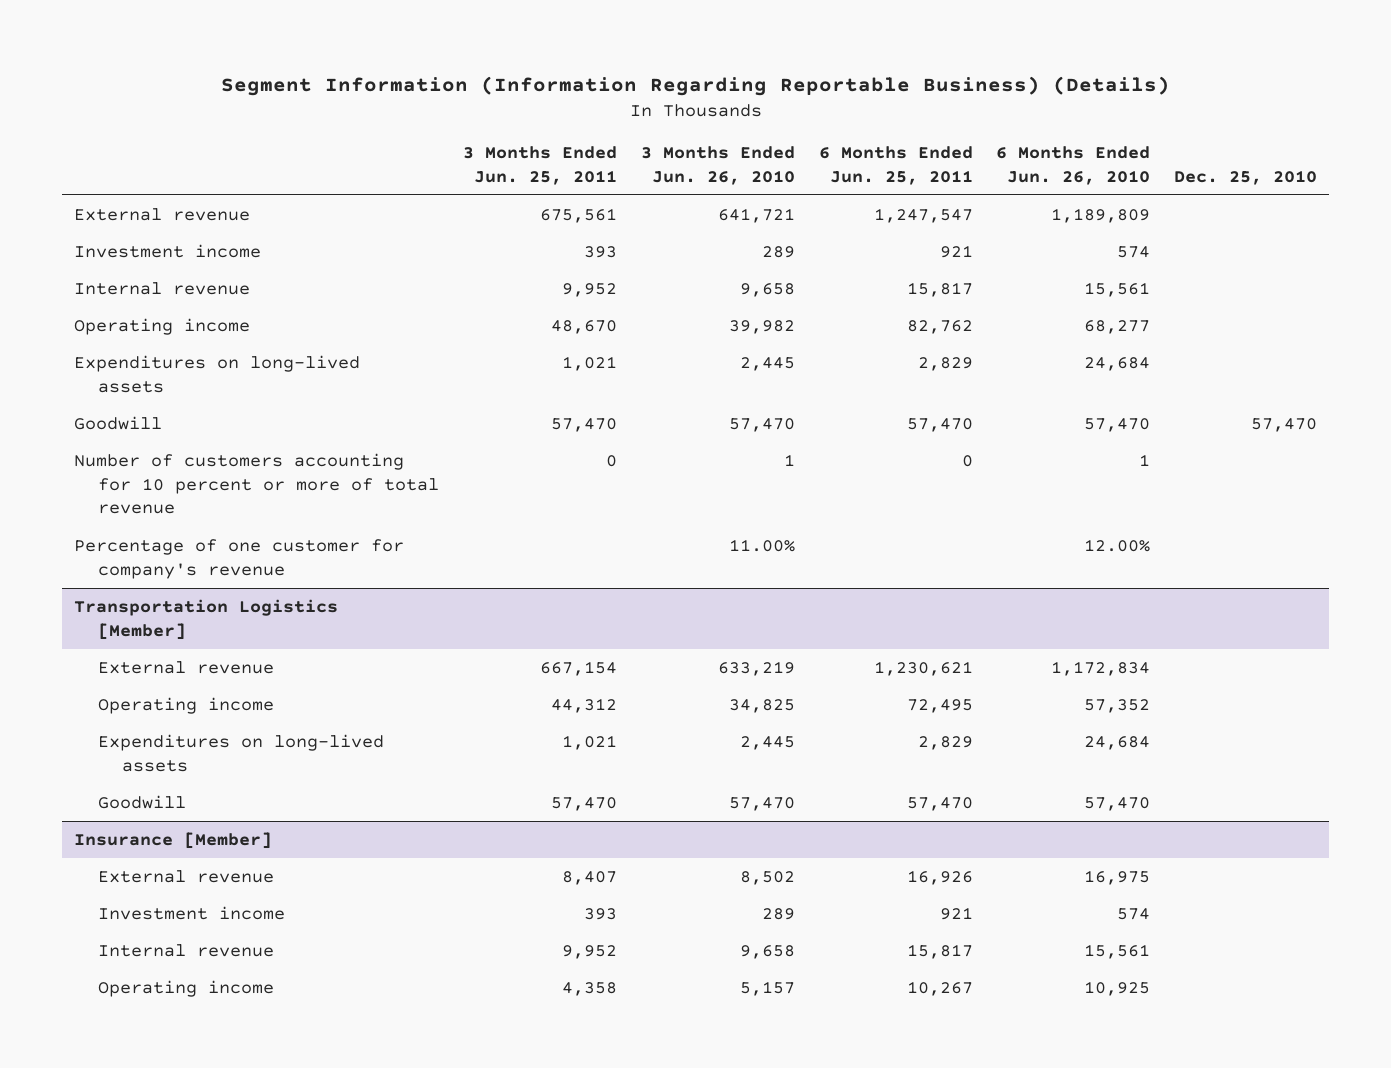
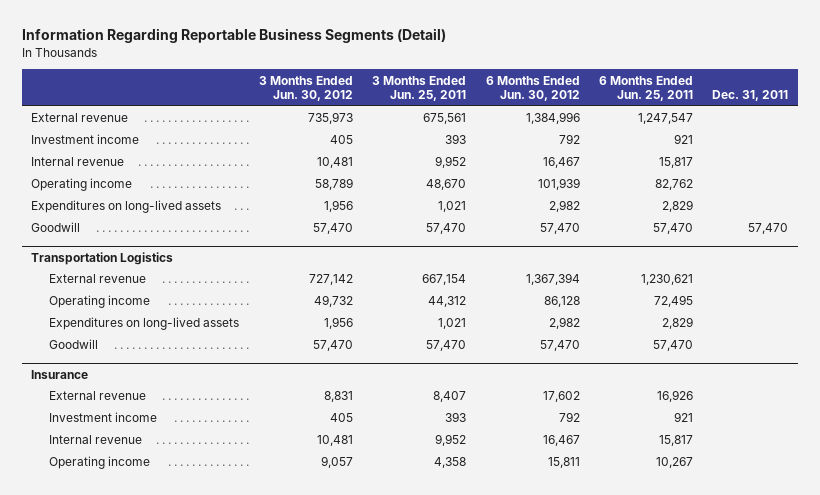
- Segment Information (Information Regarding Reportable Business) (Details)
+ Information Regarding Reportable Business Segments (Detail)
- | 3 Months Ended Jun. 25, 2011 | 3 Months Ended Jun. 26, 2010 | 6 Months Ended Jun. 25, 2011 | 6 Months Ended Jun. 26, 2010 | Dec. 25, 2010
+ | 3 Months Ended Jun. 30, 2012 | 3 Months Ended Jun. 25, 2011 | 6 Months Ended Jun. 30, 2012 | 6 Months Ended Jun. 25, 2011 | Dec. 31, 2011
- Number of customers accounting for 10 percent or more of total revenue | 0 | 1 | 0 | 1 |
- Percentage of one customer for company's revenue | | 11.00% | | 12.00% |
- Transportation Logistics [Member]
+ Transportation Logistics
- Insurance [Member]
+ Insurance

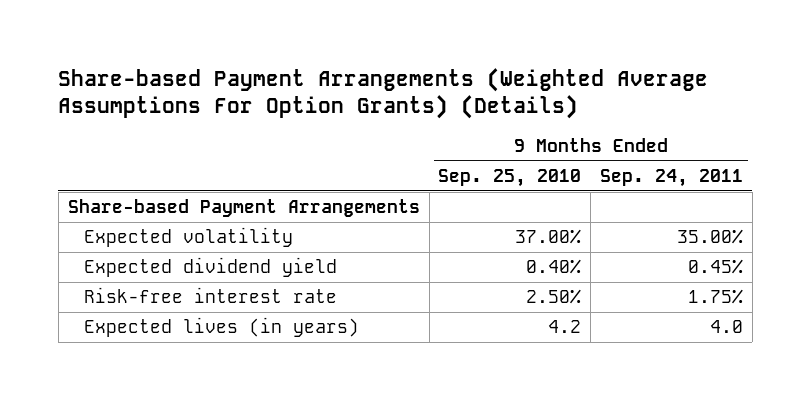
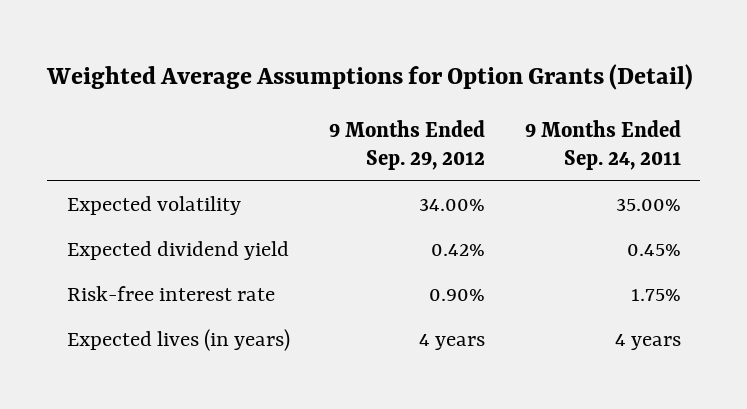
- Share-based Payment Arrangements (Weighted Average Assumptions For Option Grants) (Details)
+ Weighted Average Assumptions for Option Grants (Detail)
- | 9 Months Ended Sep. 25, 2010 | 9 Months Ended Sep. 24, 2011
+ | 9 Months Ended Sep. 29, 2012 | 9 Months Ended Sep. 24, 2011
- Share-based Payment Arrangements
- Expected lives (in years) | 4.2 | 4.0
+ Expected lives (in years) | 4 years | 4 years

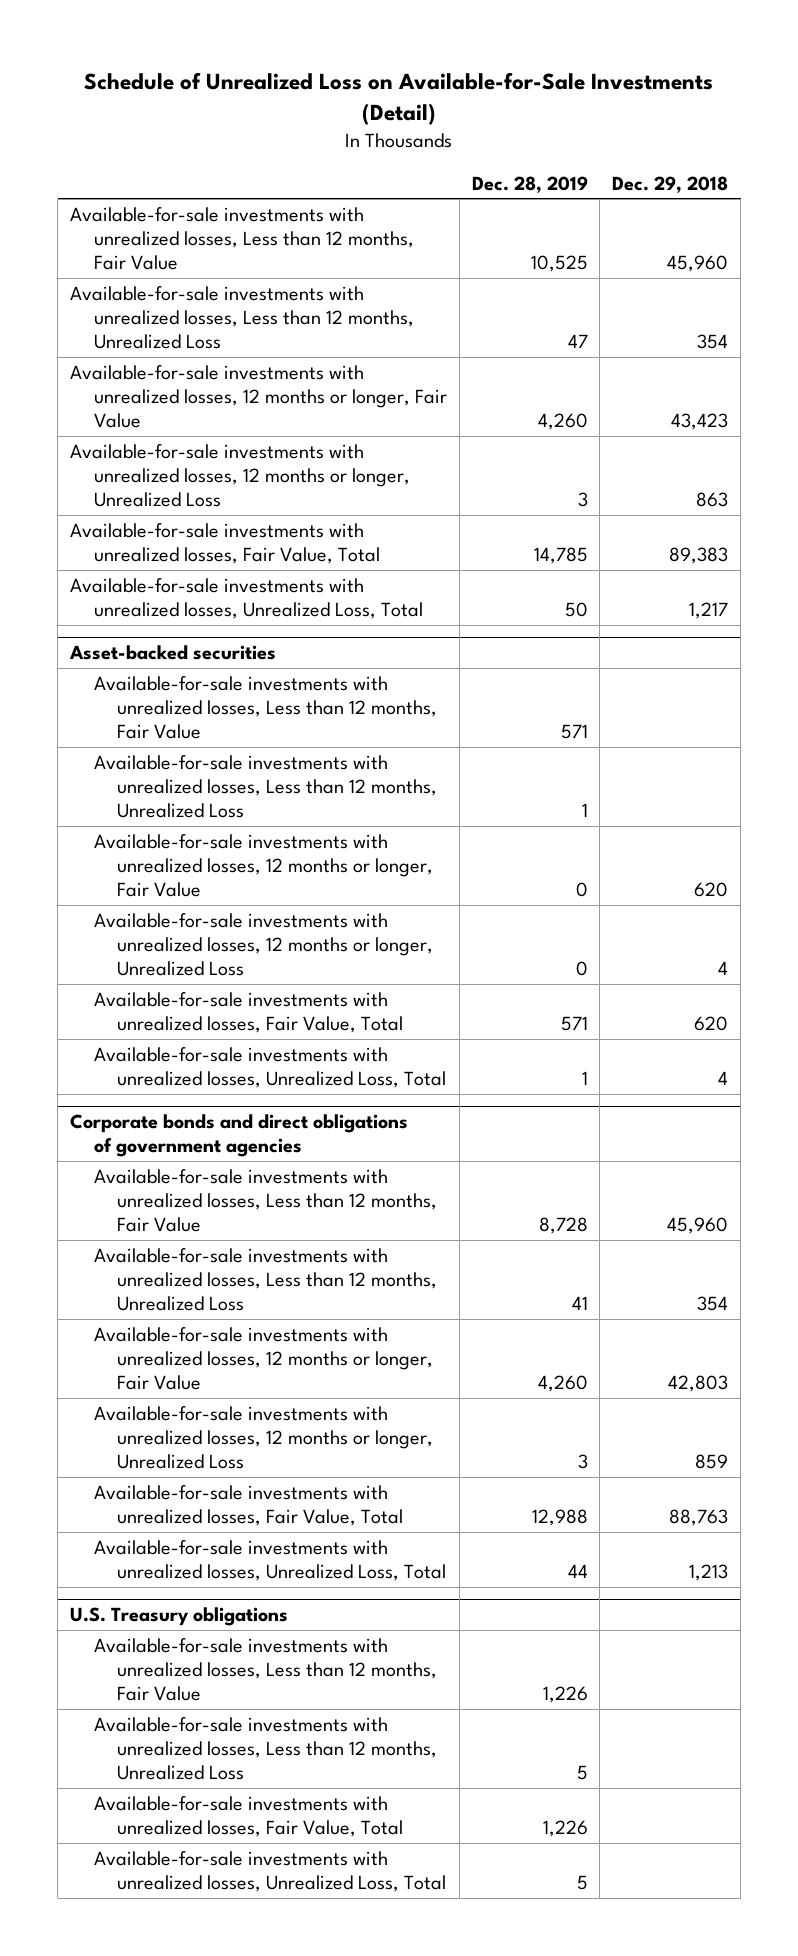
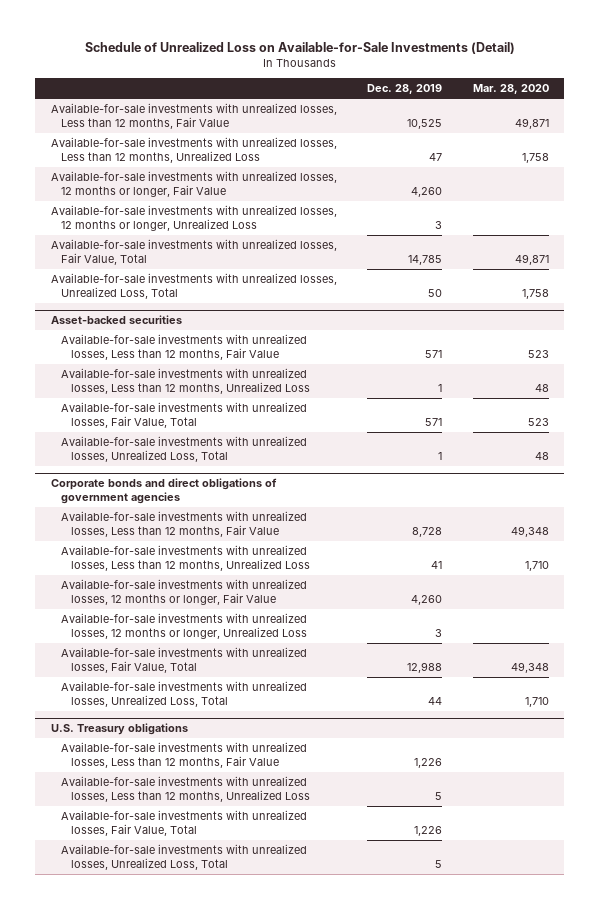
- | Dec. 28, 2019 | Dec. 29, 2018
+ | Dec. 28, 2019 | Mar. 28, 2020
@ Asset-backed securities
- Available-for-sale investments with unrealized losses, 12 months or longer, Fair Value | 0 | 620
- Available-for-sale investments with unrealized losses, 12 months or longer, Unrealized Loss | 0 | 4

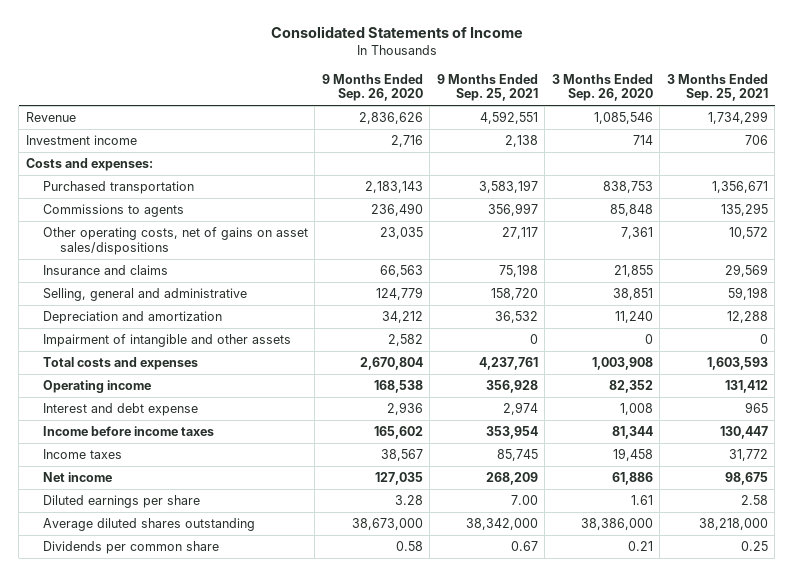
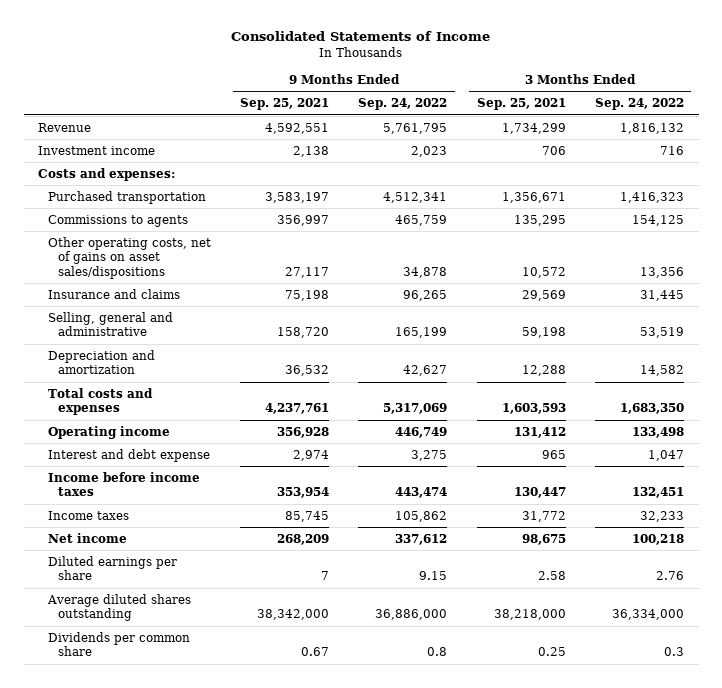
- | 9 Months Ended Sep. 26, 2020 | 9 Months Ended Sep. 25, 2021 | 3 Months Ended Sep. 26, 2020 | 3 Months Ended Sep. 25, 2021
+ | 9 Months Ended Sep. 25, 2021 | 9 Months Ended Sep. 24, 2022 | 3 Months Ended Sep. 25, 2021 | 3 Months Ended Sep. 24, 2022
- Impairment of intangible and other assets | 2,582 | 0 | 0 | 0
- Diluted earnings per share | 3.28 | 7.00 | 1.61 | 2.58
+ Diluted earnings per share | 7 | 9.15 | 2.58 | 2.76

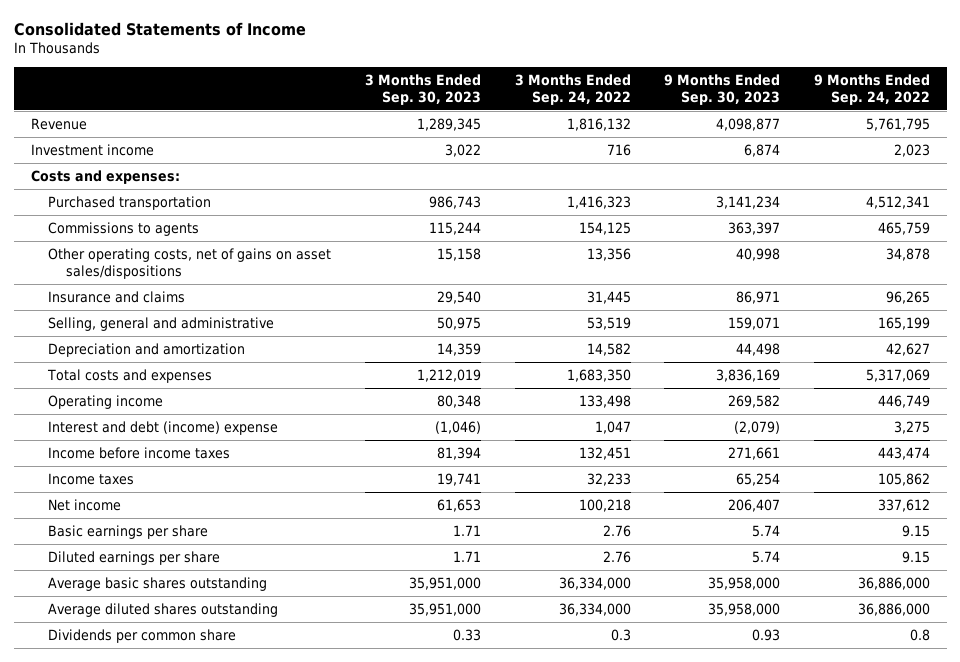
- | 9 Months Ended Sep. 25, 2021 | 9 Months Ended Sep. 24, 2022 | 3 Months Ended Sep. 25, 2021 | 3 Months Ended Sep. 24, 2022
+ | 3 Months Ended Sep. 30, 2023 | 3 Months Ended Sep. 24, 2022 | 9 Months Ended Sep. 30, 2023 | 9 Months Ended Sep. 24, 2022
- Interest and debt expense | 2,974 | 3,275 | 965 | 1,047
+ Interest and debt (income) expense | (1,046) | 1,047 | (2,079) | 3,275
+ Basic earnings per share | 1.71 | 2.76 | 5.74 | 9.15
+ Average basic shares outstanding | 35,951,000 | 36,334,000 | 35,958,000 | 36,886,000

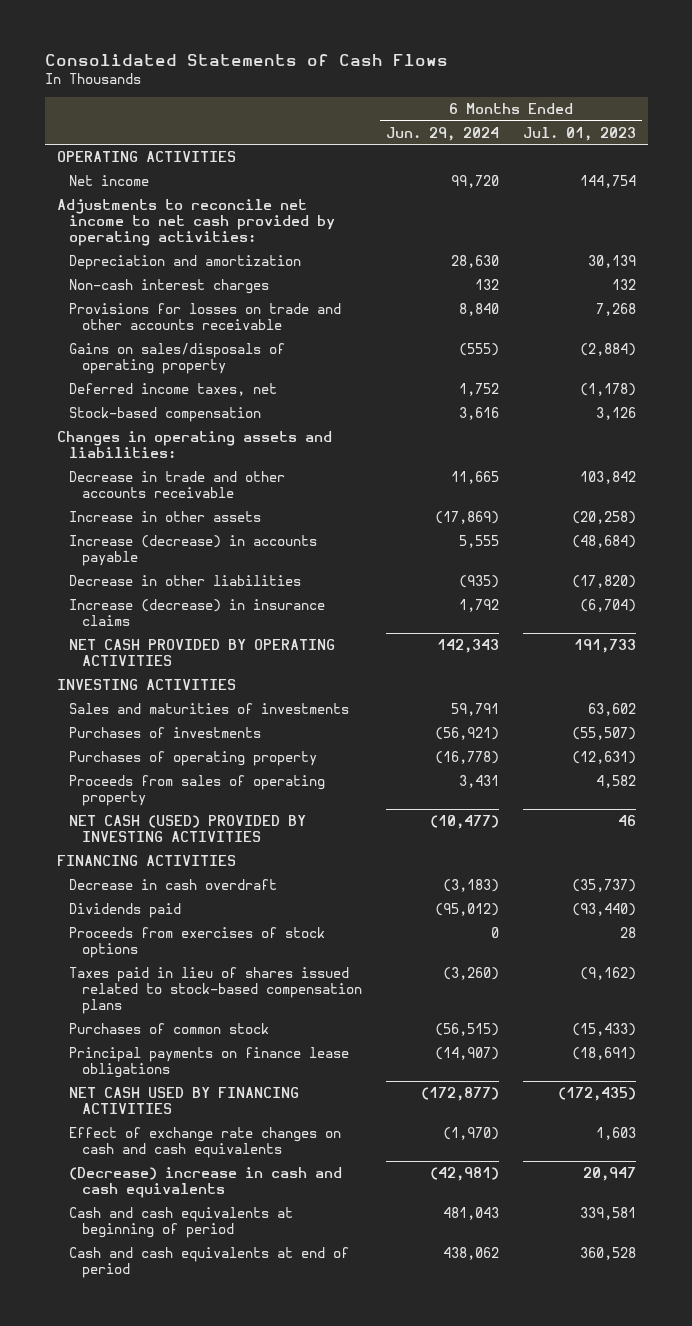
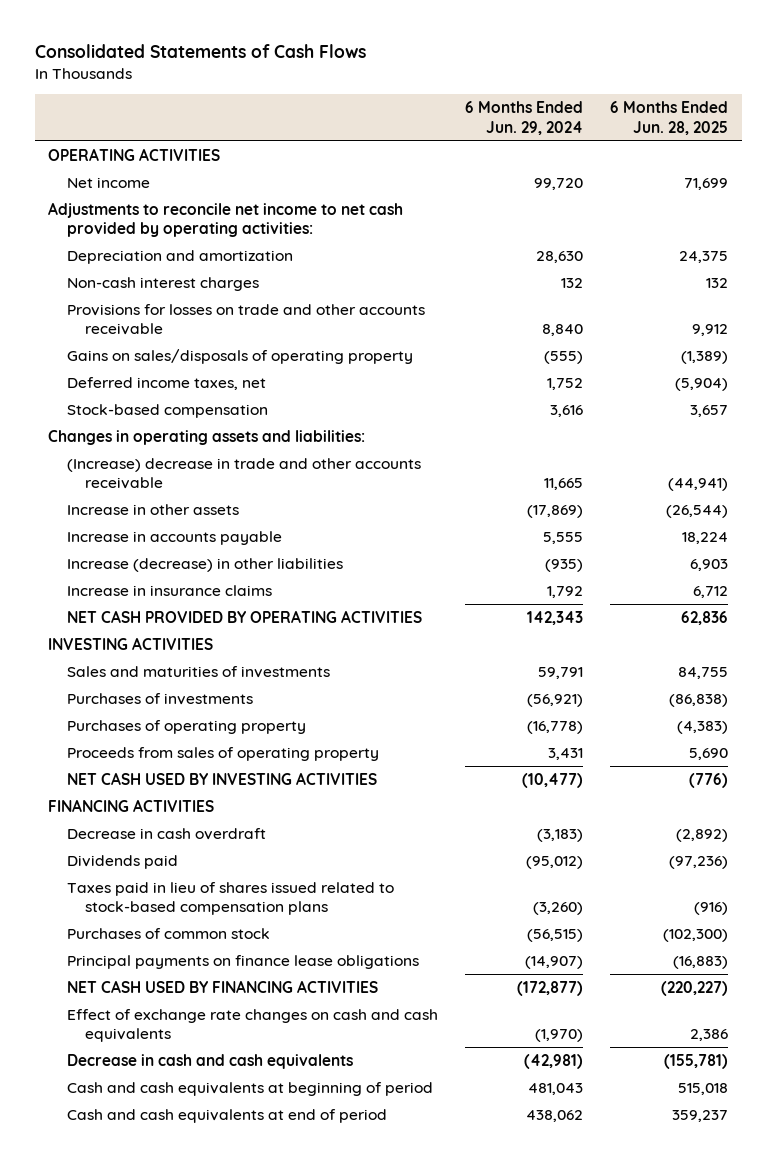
- | 6 Months Ended Jun. 29, 2024 | 6 Months Ended Jul. 01, 2023
+ | 6 Months Ended Jun. 29, 2024 | 6 Months Ended Jun. 28, 2025
- Decrease in trade and other accounts receivable | 11,665 | 103,842
+ (Increase) decrease in trade and other accounts receivable | 11,665 | (44,941)
- Increase (decrease) in accounts payable | 5,555 | (48,684)
- Decrease in other liabilities | (935) | (17,820)
- Increase (decrease) in insurance claims | 1,792 | (6,704)
+ Increase in accounts payable | 5,555 | 18,224
+ Increase (decrease) in other liabilities | (935) | 6,903
+ Increase in insurance claims | 1,792 | 6,712
- NET CASH (USED) PROVIDED BY INVESTING ACTIVITIES | (10,477) | 46
+ NET CASH USED BY INVESTING ACTIVITIES | (10,477) | (776)
- Proceeds from exercises of stock options | 0 | 28
- (Decrease) increase in cash and cash equivalents | (42,981) | 20,947
+ Decrease in cash and cash equivalents | (42,981) | (155,781)

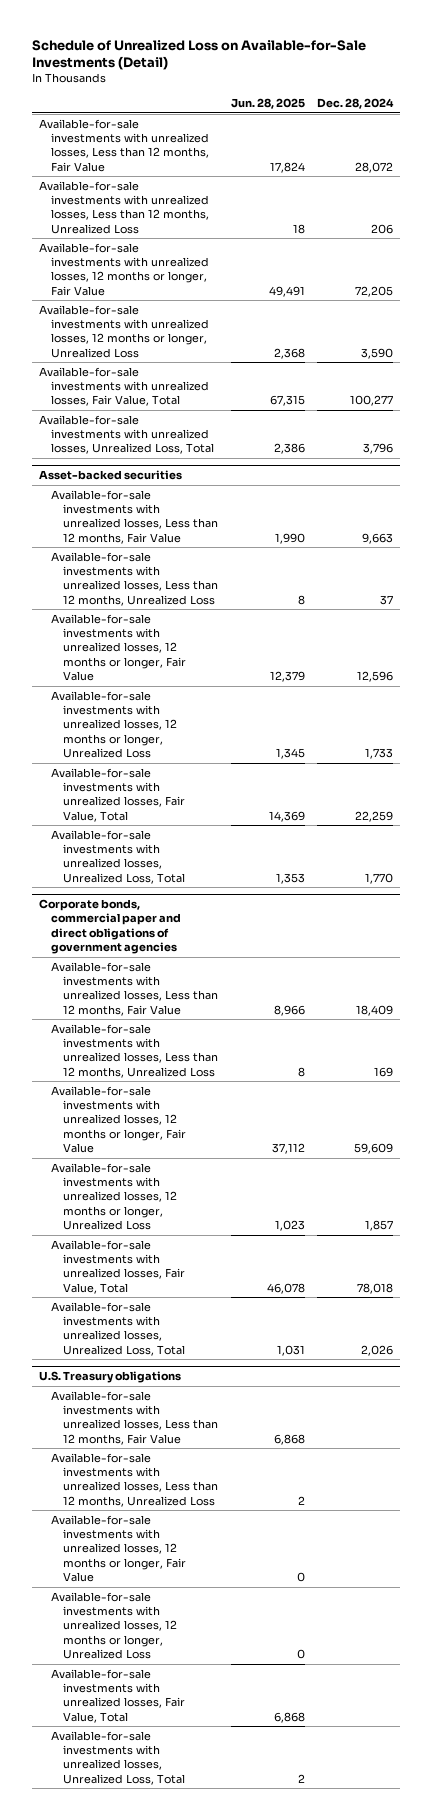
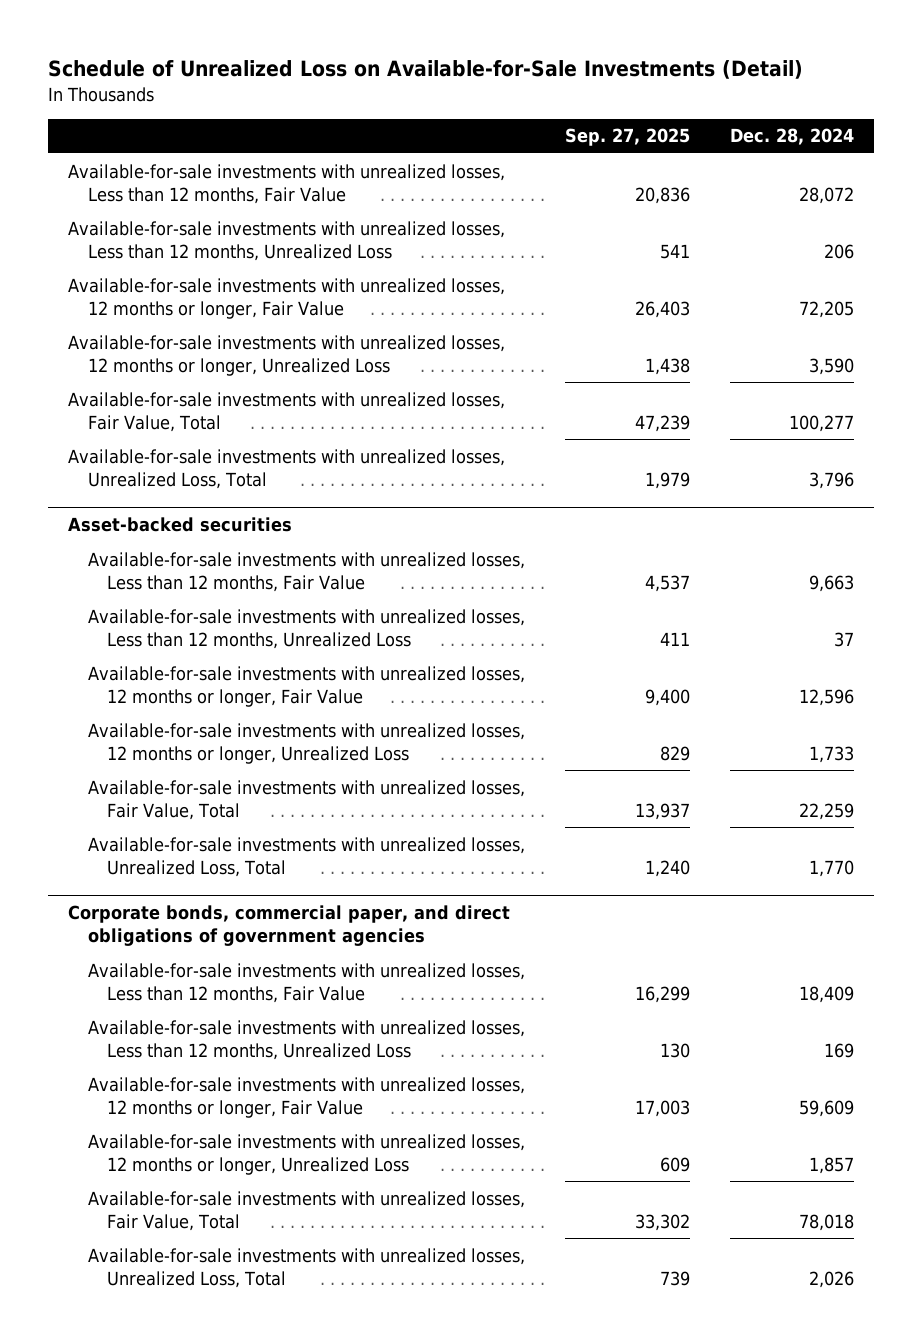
- | Jun. 28, 2025 | Dec. 28, 2024
+ | Sep. 27, 2025 | Dec. 28, 2024
- Corporate bonds, commercial paper and direct obligations of government agencies
+ Corporate bonds, commercial paper, and direct obligations of government agencies
- U.S. Treasury obligations
- Available-for-sale investments with unrealized losses, Less than 12 months, Fair Value | 6,868 |
- Available-for-sale investments with unrealized losses, Less than 12 months, Unrealized Loss | 2 |
- Available-for-sale investments with unrealized losses, 12 months or longer, Fair Value | 0 |
- Available-for-sale investments with unrealized losses, 12 months or longer, Unrealized Loss | 0 |
- Available-for-sale investments with unrealized losses, Fair Value, Total | 6,868 |
- Available-for-sale investments with unrealized losses, Unrealized Loss, Total | 2 |

